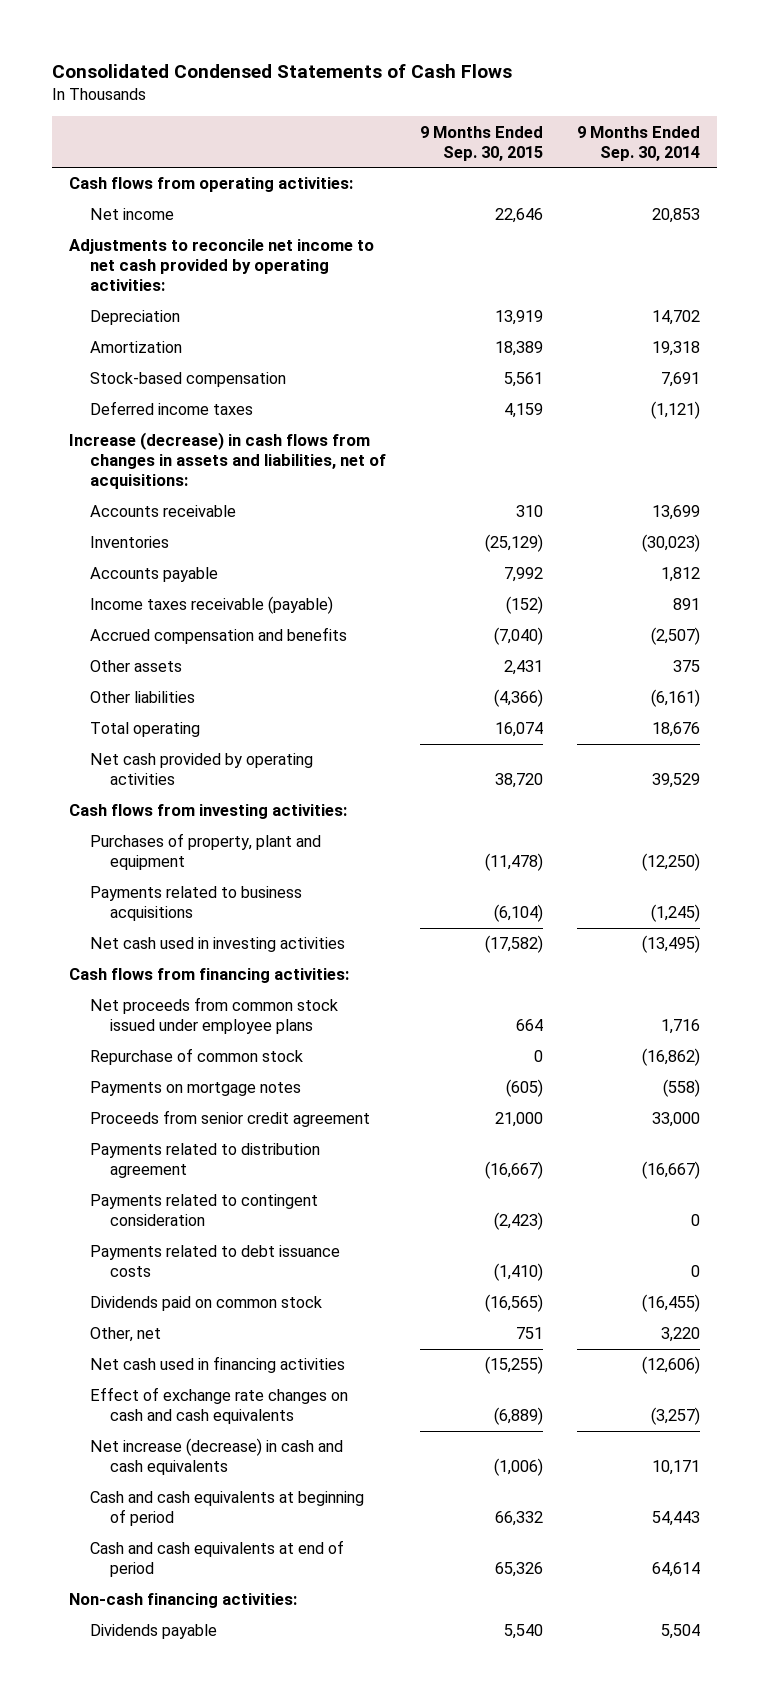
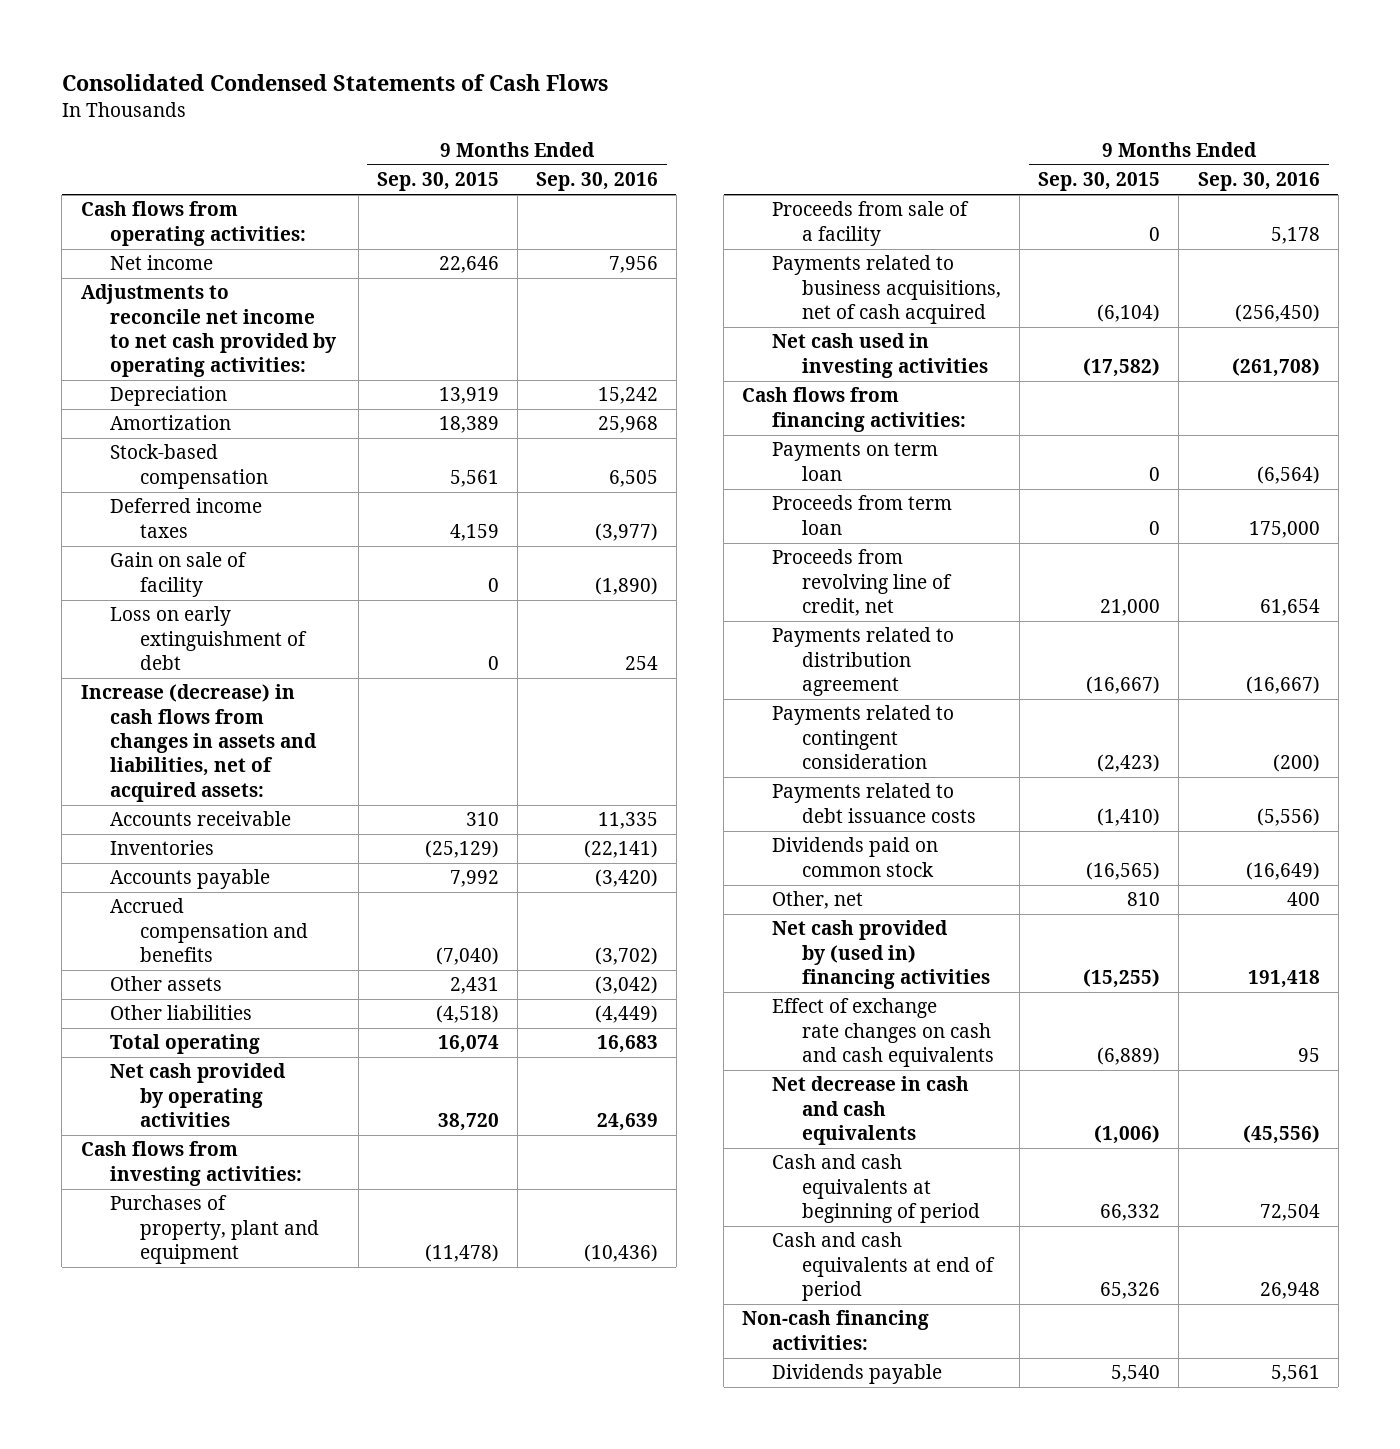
- | 9 Months Ended Sep. 30, 2015 | 9 Months Ended Sep. 30, 2014
+ | 9 Months Ended Sep. 30, 2015 | 9 Months Ended Sep. 30, 2016
- Increase (decrease) in cash flows from changes in assets and liabilities, net of acquisitions:
+ Gain on sale of facility | 0 | (1,890)
+ Loss on early extinguishment of debt | 0 | 254
+ Increase (decrease) in cash flows from changes in assets and liabilities, net of acquired assets:
- Income taxes receivable (payable) | (152) | 891
- Other liabilities | (4,366) | (6,161)
+ Other liabilities | (4,518) | (4,449)
- Payments related to business acquisitions | (6,104) | (1,245)
+ Proceeds from sale of a facility | 0 | 5,178
+ Payments related to business acquisitions, net of cash acquired | (6,104) | (256,450)
- Net proceeds from common stock issued under employee plans | 664 | 1,716
- Repurchase of common stock | 0 | (16,862)
- Payments on mortgage notes | (605) | (558)
- Proceeds from senior credit agreement | 21,000 | 33,000
+ Payments on term loan | 0 | (6,564)
+ Proceeds from term loan | 0 | 175,000
+ Proceeds from revolving line of credit, net | 21,000 | 61,654
- Other, net | 751 | 3,220
- Net cash used in financing activities | (15,255) | (12,606)
+ Other, net | 810 | 400
+ Net cash provided by (used in) financing activities | (15,255) | 191,418
- Net increase (decrease) in cash and cash equivalents | (1,006) | 10,171
+ Net decrease in cash and cash equivalents | (1,006) | (45,556)

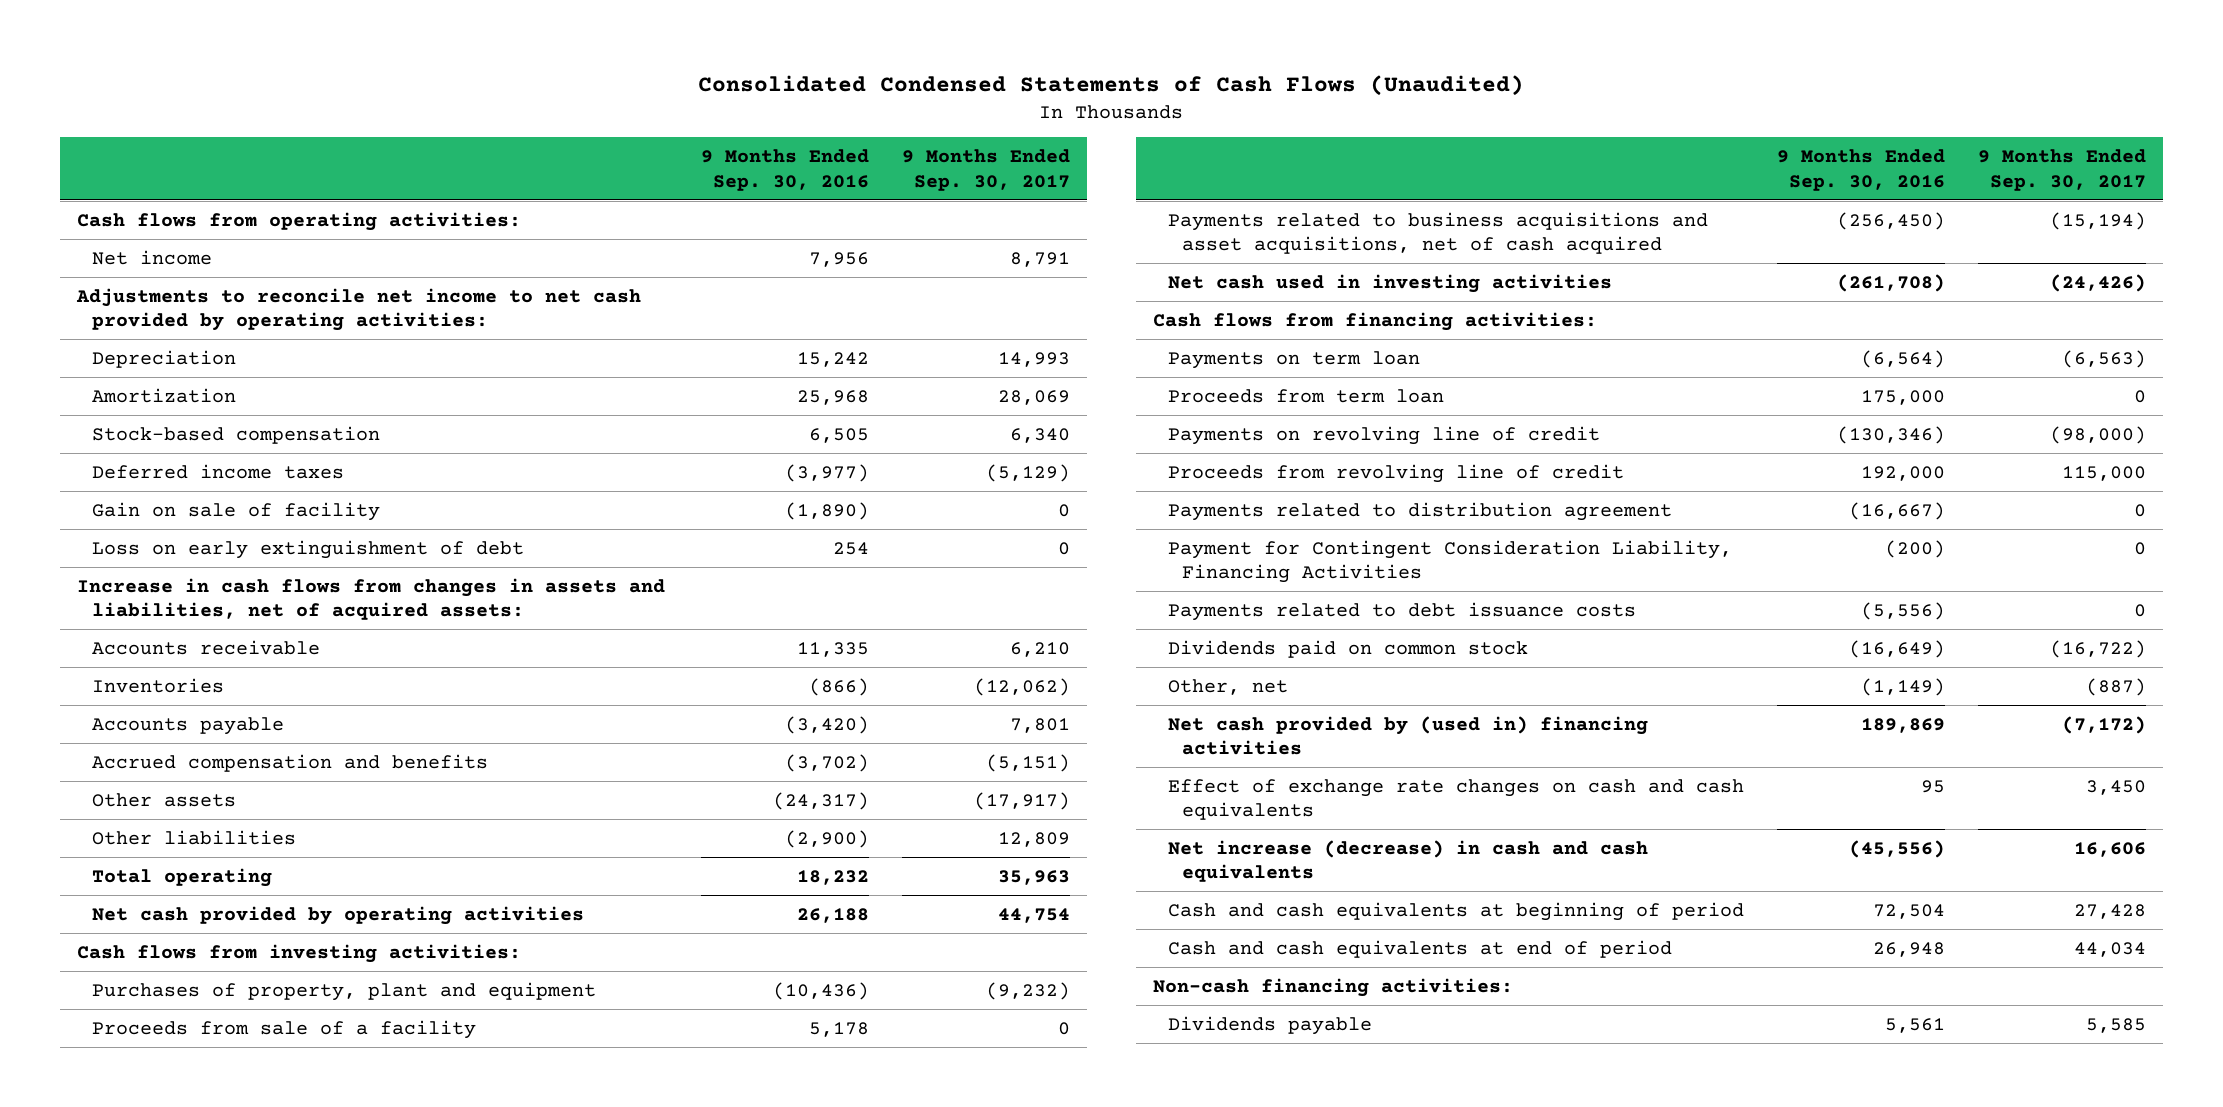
- Consolidated Condensed Statements of Cash Flows
+ Consolidated Condensed Statements of Cash Flows (Unaudited)
- | 9 Months Ended Sep. 30, 2015 | 9 Months Ended Sep. 30, 2016
+ | 9 Months Ended Sep. 30, 2016 | 9 Months Ended Sep. 30, 2017
- Increase (decrease) in cash flows from changes in assets and liabilities, net of acquired assets:
+ Increase in cash flows from changes in assets and liabilities, net of acquired assets:
- Inventories | (25,129) | (22,141)
+ Inventories | (866) | (12,062)
- Other assets | 2,431 | (3,042)
- Other liabilities | (4,518) | (4,449)
- Total operating | 16,074 | 16,683
- Net cash provided by operating activities | 38,720 | 24,639
+ Other assets | (24,317) | (17,917)
+ Other liabilities | (2,900) | 12,809
+ Total operating | 18,232 | 35,963
+ Net cash provided by operating activities | 26,188 | 44,754
- Payments related to business acquisitions, net of cash acquired | (6,104) | (256,450)
+ Payments related to business acquisitions and asset acquisitions, net of cash acquired | (256,450) | (15,194)
- Proceeds from revolving line of credit, net | 21,000 | 61,654
+ Payments on revolving line of credit | (130,346) | (98,000)
+ Proceeds from revolving line of credit | 192,000 | 115,000
- Payments related to contingent consideration | (2,423) | (200)
+ Payment for Contingent Consideration Liability, Financing Activities | (200) | 0
- Other, net | 810 | 400
- Net cash provided by (used in) financing activities | (15,255) | 191,418
+ Other, net | (1,149) | (887)
+ Net cash provided by (used in) financing activities | 189,869 | (7,172)
- Net decrease in cash and cash equivalents | (1,006) | (45,556)
+ Net increase (decrease) in cash and cash equivalents | (45,556) | 16,606

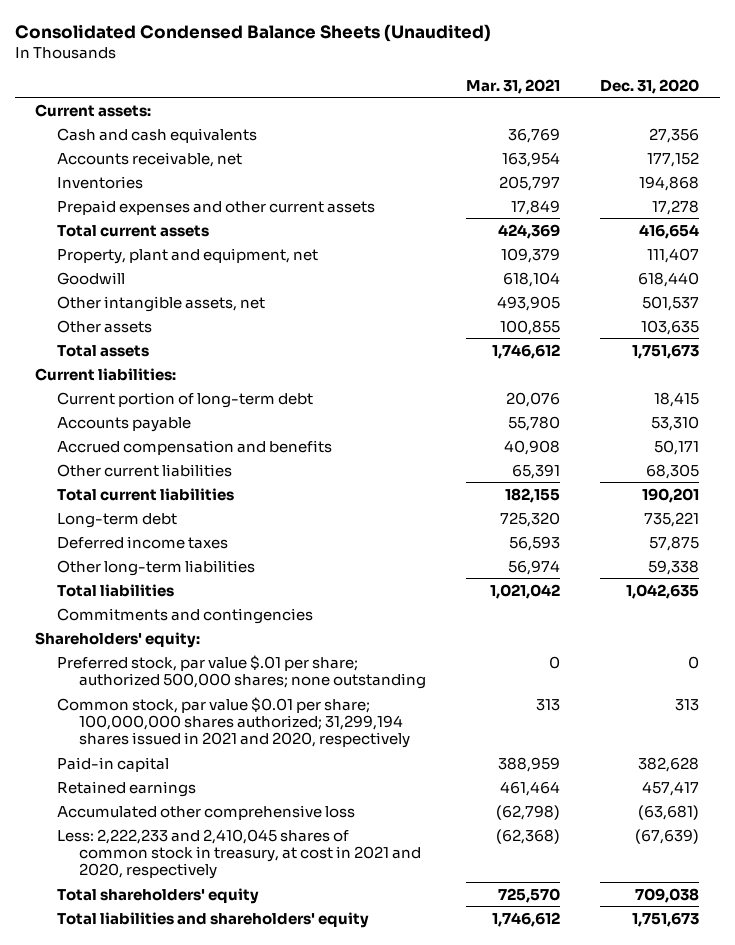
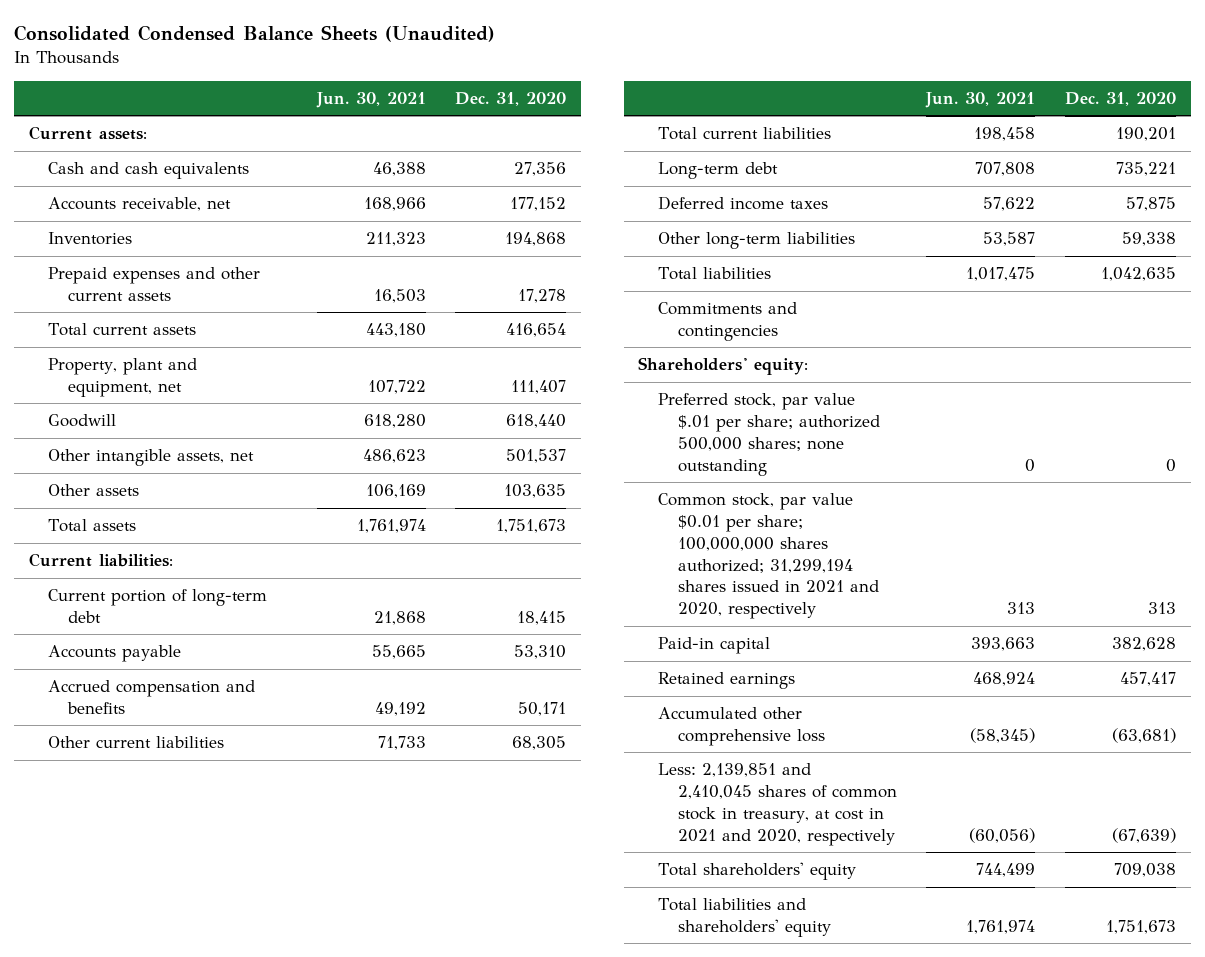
- | Mar. 31, 2021 | Dec. 31, 2020
+ | Jun. 30, 2021 | Dec. 31, 2020
- Less: 2,222,233 and 2,410,045 shares of common stock in treasury, at cost in 2021 and 2020, respectively | (62,368) | (67,639)
+ Less: 2,139,851 and 2,410,045 shares of common stock in treasury, at cost in 2021 and 2020, respectively | (60,056) | (67,639)

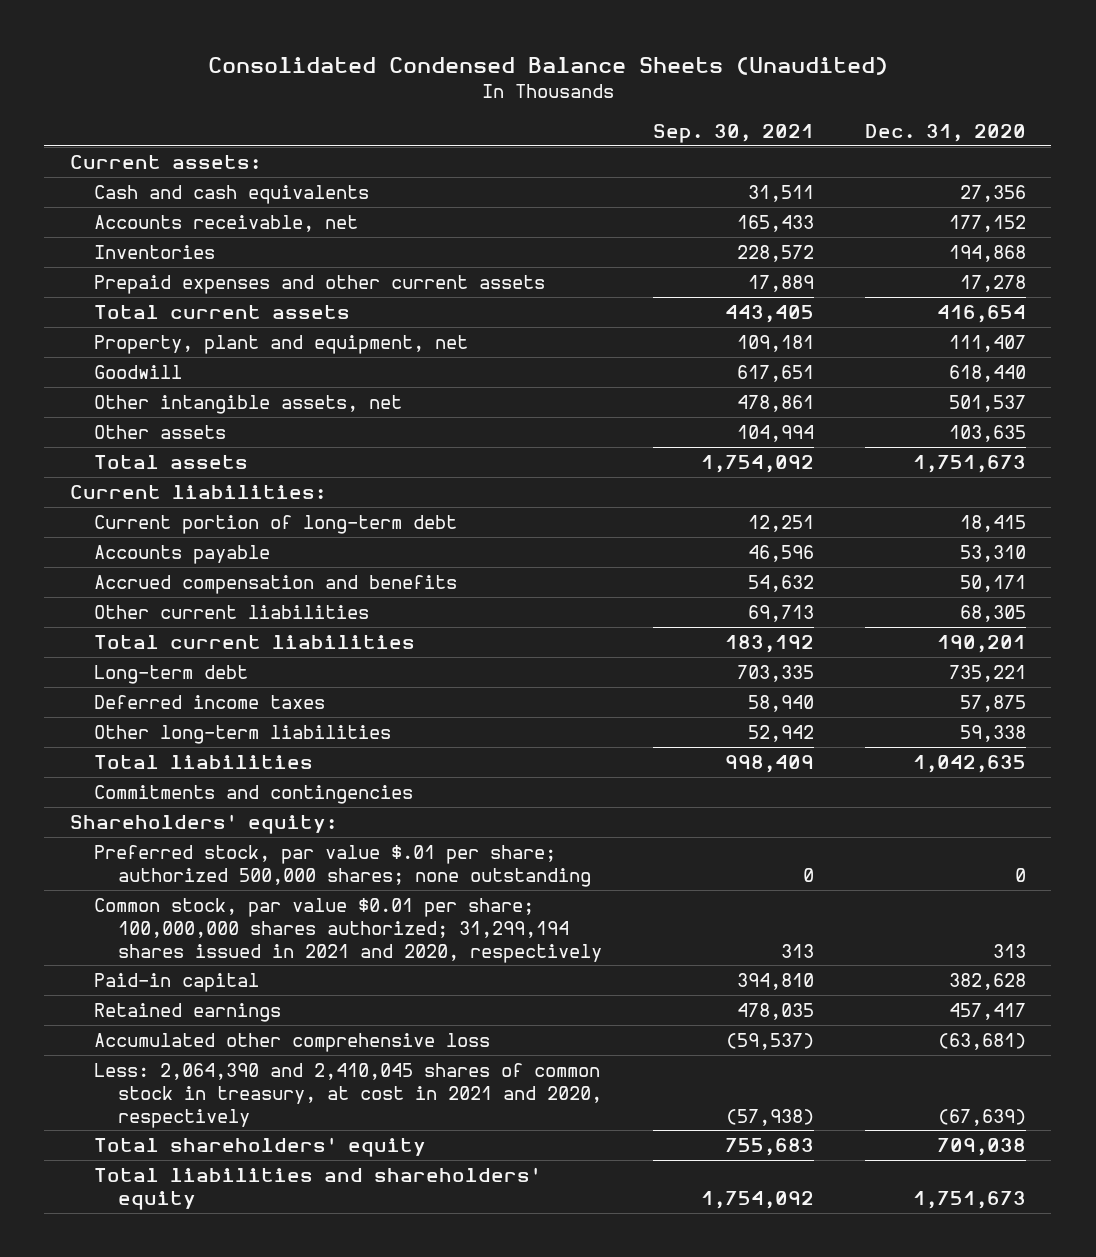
- | Jun. 30, 2021 | Dec. 31, 2020
+ | Sep. 30, 2021 | Dec. 31, 2020
- Less: 2,139,851 and 2,410,045 shares of common stock in treasury, at cost in 2021 and 2020, respectively | (60,056) | (67,639)
+ Less: 2,064,390 and 2,410,045 shares of common stock in treasury, at cost in 2021 and 2020, respectively | (57,938) | (67,639)

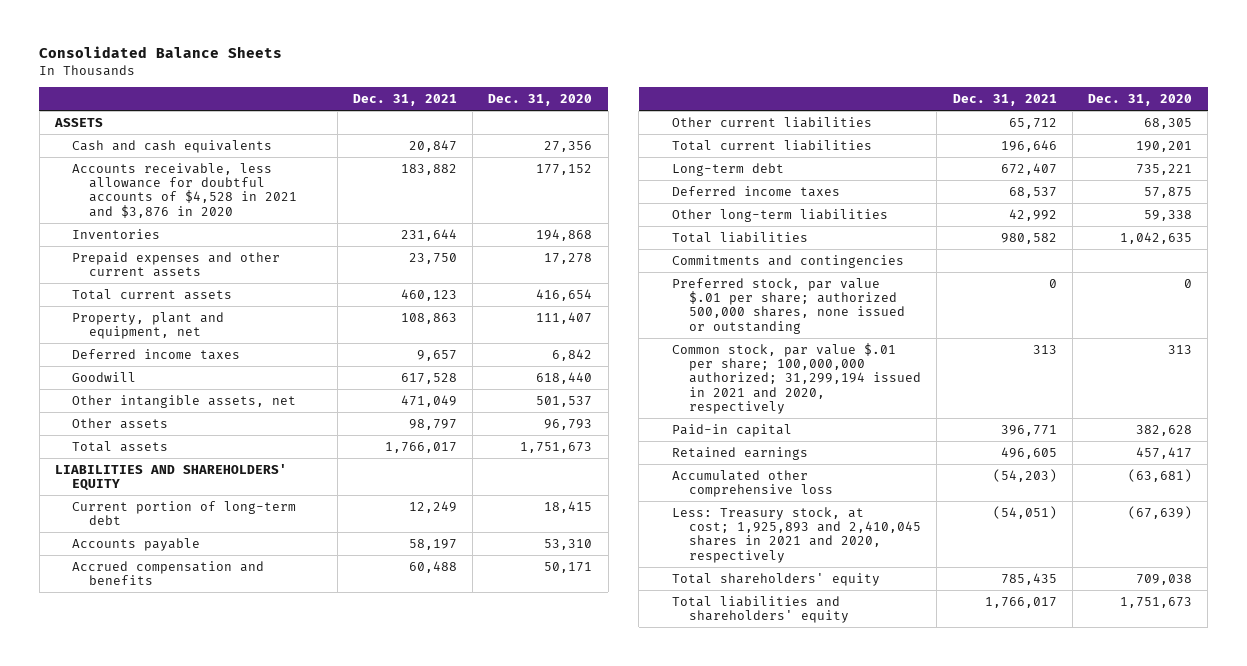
- Consolidated Condensed Balance Sheets (Unaudited)
+ Consolidated Balance Sheets
- | Sep. 30, 2021 | Dec. 31, 2020
+ | Dec. 31, 2021 | Dec. 31, 2020
- Current assets:
+ ASSETS
- Accounts receivable, net | 165,433 | 177,152
+ Accounts receivable, less allowance for doubtful accounts of $4,528 in 2021 and $3,876 in 2020 | 183,882 | 177,152
+ Deferred income taxes | 9,657 | 6,842
- Other assets | 104,994 | 103,635
+ Other assets | 98,797 | 96,793
- Current liabilities:
+ LIABILITIES AND SHAREHOLDERS' EQUITY
- Shareholders' equity:
- Preferred stock, par value $.01 per share; authorized 500,000 shares; none outstanding | 0 | 0
- Common stock, par value $0.01 per share; 100,000,000 shares authorized; 31,299,194 shares issued in 2021 and 2020, respectively | 313 | 313
+ Preferred stock, par value $.01 per share; authorized 500,000 shares, none issued or outstanding | 0 | 0
+ Common stock, par value $.01 per share; 100,000,000 authorized; 31,299,194 issued in 2021 and 2020, respectively | 313 | 313
- Less: 2,064,390 and 2,410,045 shares of common stock in treasury, at cost in 2021 and 2020, respectively | (57,938) | (67,639)
+ Less: Treasury stock, at cost; 1,925,893 and 2,410,045 shares in 2021 and 2020, respectively | (54,051) | (67,639)

